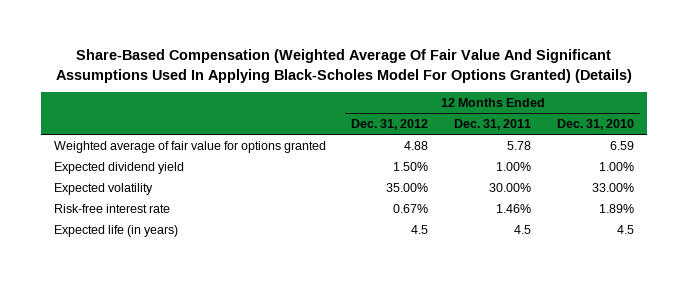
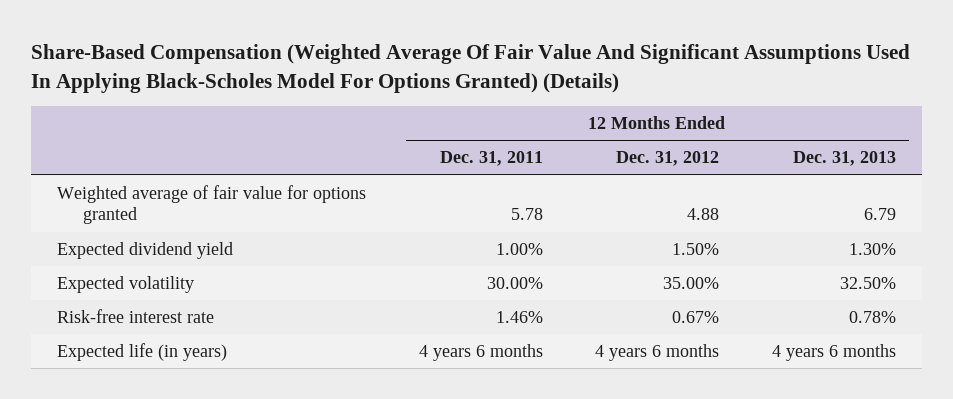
- | 12 Months Ended Dec. 31, 2012 | 12 Months Ended Dec. 31, 2011 | 12 Months Ended Dec. 31, 2010
+ | 12 Months Ended Dec. 31, 2011 | 12 Months Ended Dec. 31, 2012 | 12 Months Ended Dec. 31, 2013
- Expected life (in years) | 4.5 | 4.5 | 4.5
+ Expected life (in years) | 4 years 6 months | 4 years 6 months | 4 years 6 months

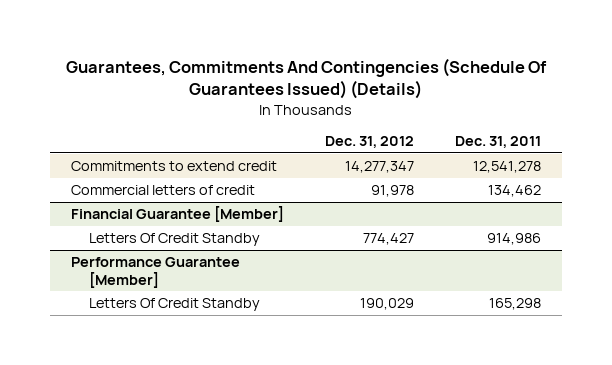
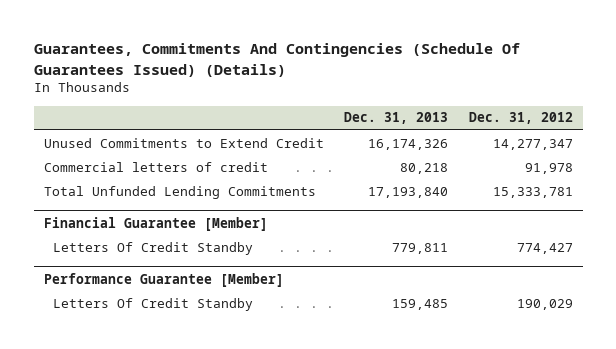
- | Dec. 31, 2012 | Dec. 31, 2011
+ | Dec. 31, 2013 | Dec. 31, 2012
- Commitments to extend credit | 14,277,347 | 12,541,278
+ Unused Commitments to Extend Credit | 16,174,326 | 14,277,347
+ Total Unfunded Lending Commitments | 17,193,840 | 15,333,781

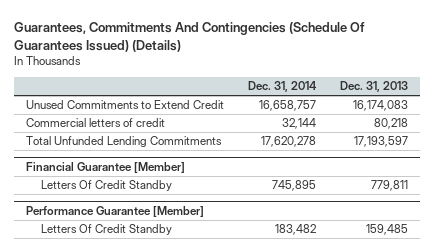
- | Dec. 31, 2013 | Dec. 31, 2012
+ | Dec. 31, 2014 | Dec. 31, 2013
- Unused Commitments to Extend Credit | 16,174,326 | 14,277,347
+ Unused Commitments to Extend Credit | 16,658,757 | 16,174,083
- Total Unfunded Lending Commitments | 17,193,840 | 15,333,781
+ Total Unfunded Lending Commitments | 17,620,278 | 17,193,597

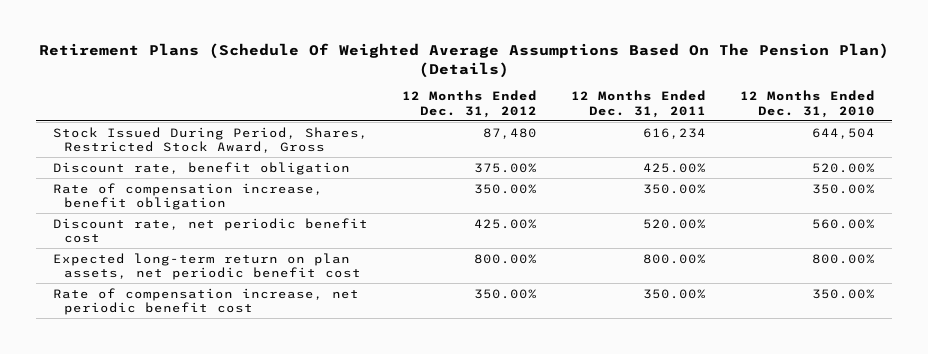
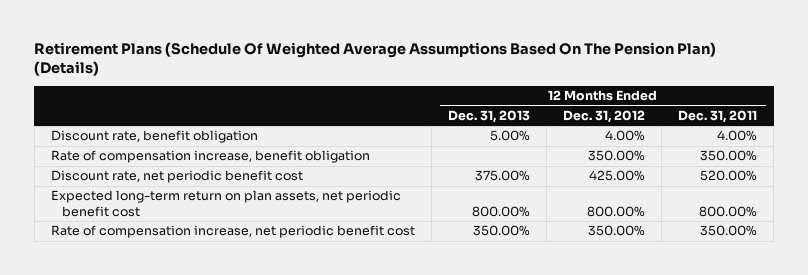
- | 12 Months Ended Dec. 31, 2012 | 12 Months Ended Dec. 31, 2011 | 12 Months Ended Dec. 31, 2010
+ | 12 Months Ended Dec. 31, 2013 | 12 Months Ended Dec. 31, 2012 | 12 Months Ended Dec. 31, 2011
- Stock Issued During Period, Shares, Restricted Stock Award, Gross | 87,480 | 616,234 | 644,504
- Discount rate, benefit obligation | 375.00% | 425.00% | 520.00%
+ Discount rate, benefit obligation | 5.00% | 4.00% | 4.00%

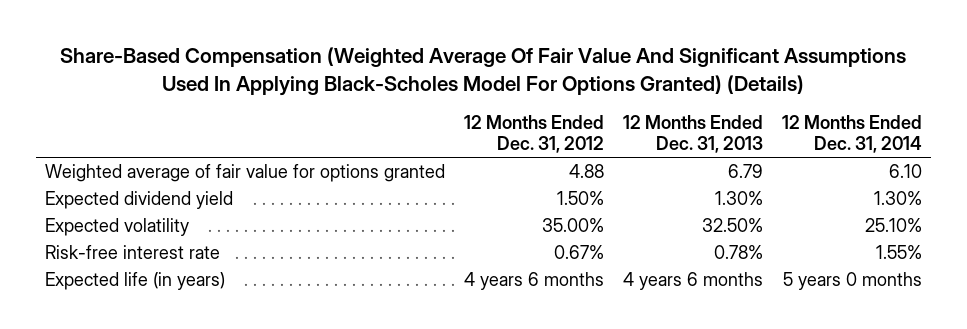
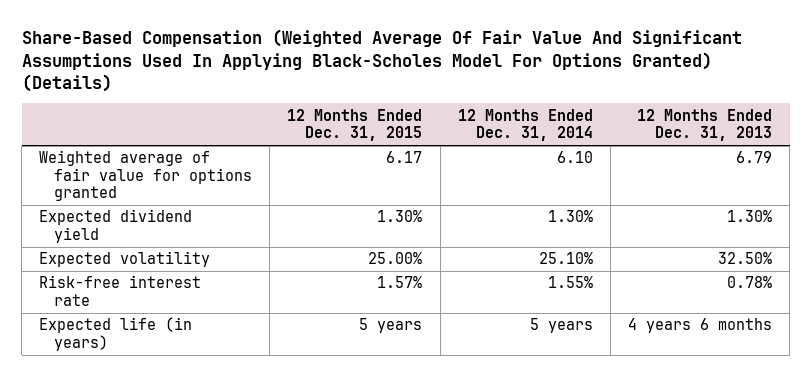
- | 12 Months Ended Dec. 31, 2012 | 12 Months Ended Dec. 31, 2013 | 12 Months Ended Dec. 31, 2014
+ | 12 Months Ended Dec. 31, 2015 | 12 Months Ended Dec. 31, 2014 | 12 Months Ended Dec. 31, 2013
- Expected life (in years) | 4 years 6 months | 4 years 6 months | 5 years 0 months
+ Expected life (in years) | 5 years | 5 years | 4 years 6 months

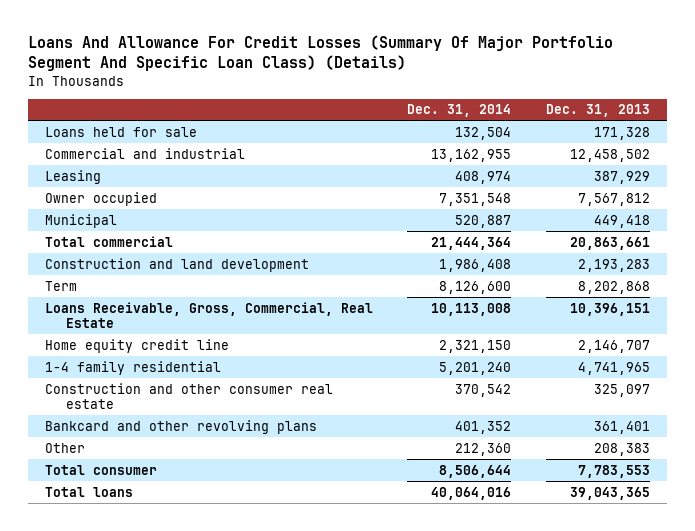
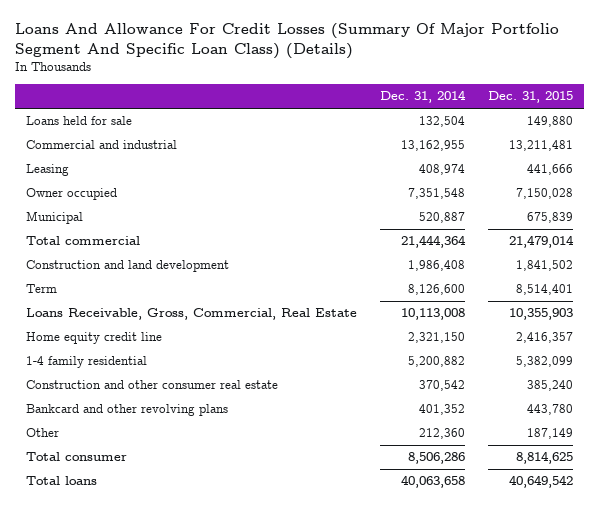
- | Dec. 31, 2014 | Dec. 31, 2013
+ | Dec. 31, 2014 | Dec. 31, 2015
- 1-4 family residential | 5,201,240 | 4,741,965
+ 1-4 family residential | 5,200,882 | 5,382,099
- Total consumer | 8,506,644 | 7,783,553
- Total loans | 40,064,016 | 39,043,365
+ Total consumer | 8,506,286 | 8,814,625
+ Total loans | 40,063,658 | 40,649,542

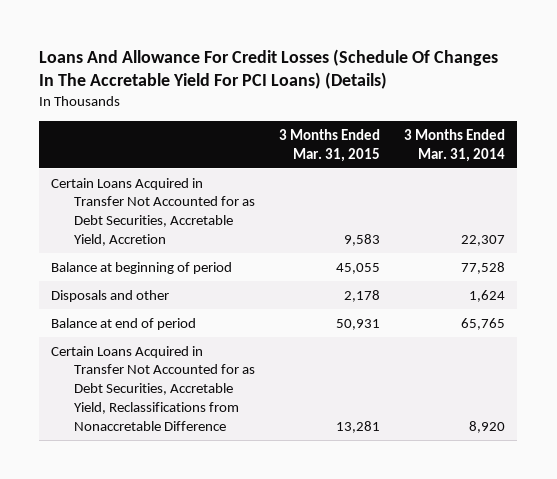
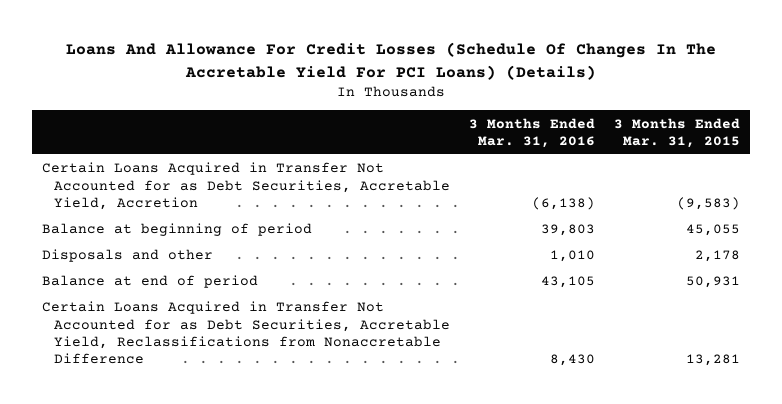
- | 3 Months Ended Mar. 31, 2015 | 3 Months Ended Mar. 31, 2014
+ | 3 Months Ended Mar. 31, 2016 | 3 Months Ended Mar. 31, 2015
- Certain Loans Acquired in Transfer Not Accounted for as Debt Securities, Accretable Yield, Accretion | 9,583 | 22,307
+ Certain Loans Acquired in Transfer Not Accounted for as Debt Securities, Accretable Yield, Accretion | (6,138) | (9,583)

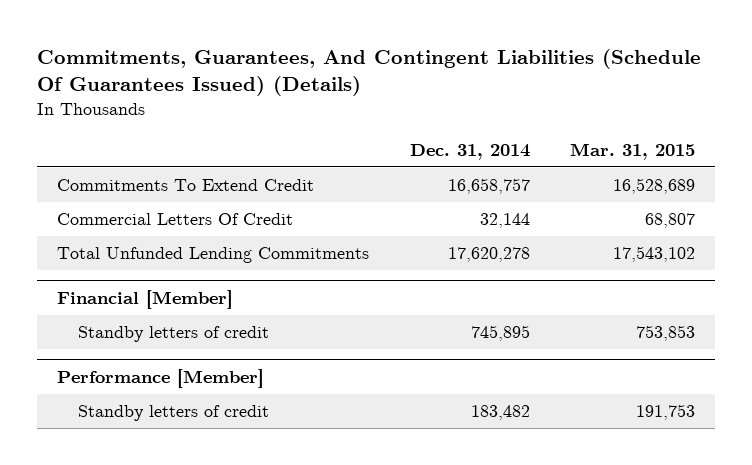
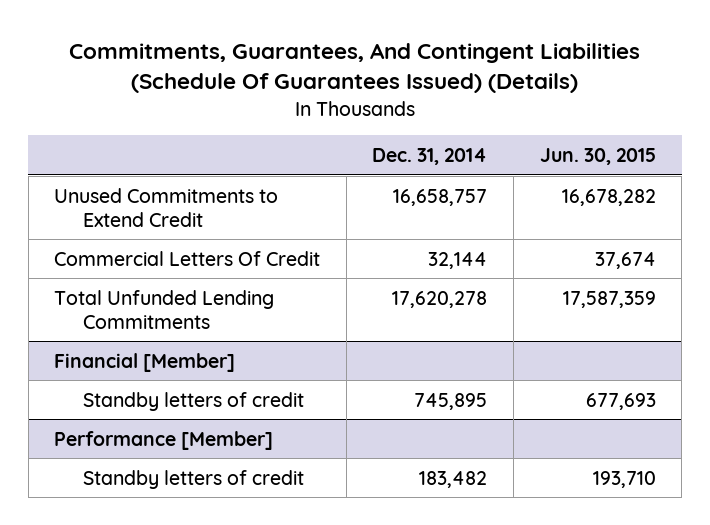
- | Dec. 31, 2014 | Mar. 31, 2015
+ | Dec. 31, 2014 | Jun. 30, 2015
- Commitments To Extend Credit | 16,658,757 | 16,528,689
+ Unused Commitments to Extend Credit | 16,658,757 | 16,678,282

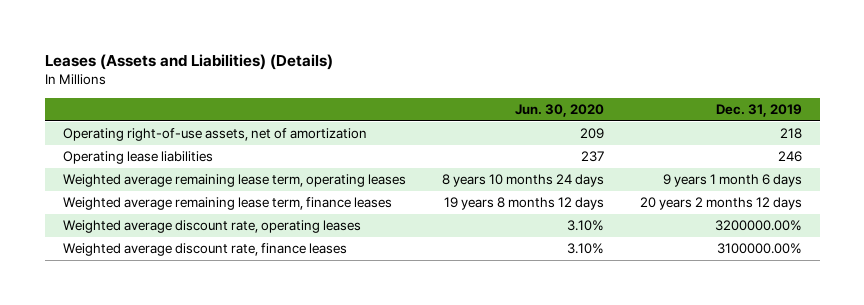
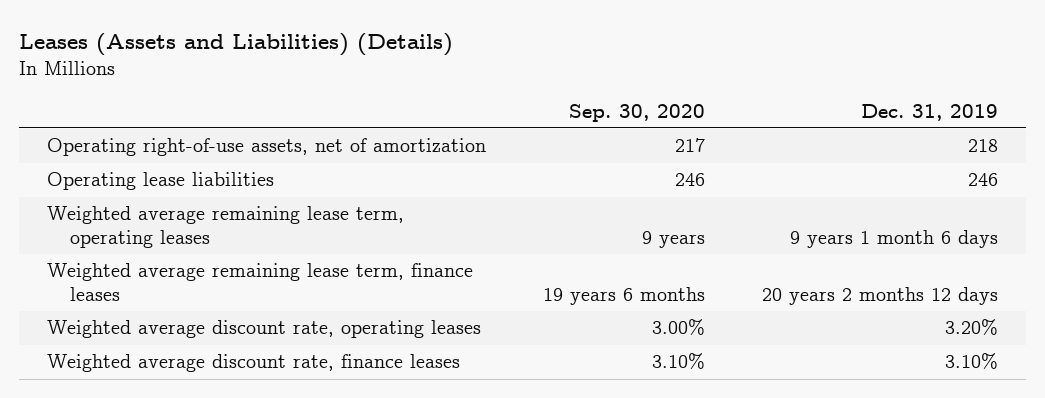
- | Jun. 30, 2020 | Dec. 31, 2019
+ | Sep. 30, 2020 | Dec. 31, 2019
- Weighted average discount rate, operating leases | 3.10% | 3200000.00%
- Weighted average discount rate, finance leases | 3.10% | 3100000.00%
+ Weighted average discount rate, operating leases | 3.00% | 3.20%
+ Weighted average discount rate, finance leases | 3.10% | 3.10%

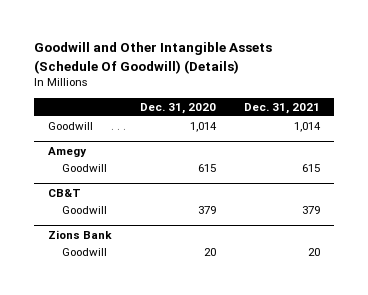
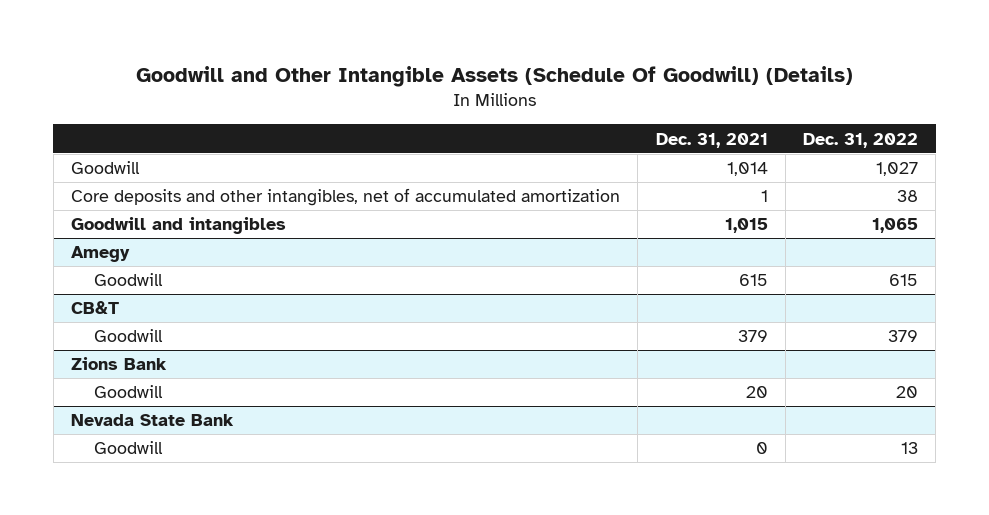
- | Dec. 31, 2020 | Dec. 31, 2021
+ | Dec. 31, 2021 | Dec. 31, 2022
+ Core deposits and other intangibles, net of accumulated amortization | 1 | 38
+ Goodwill and intangibles | 1,015 | 1,065
+ Nevada State Bank
+ Goodwill | 0 | 13

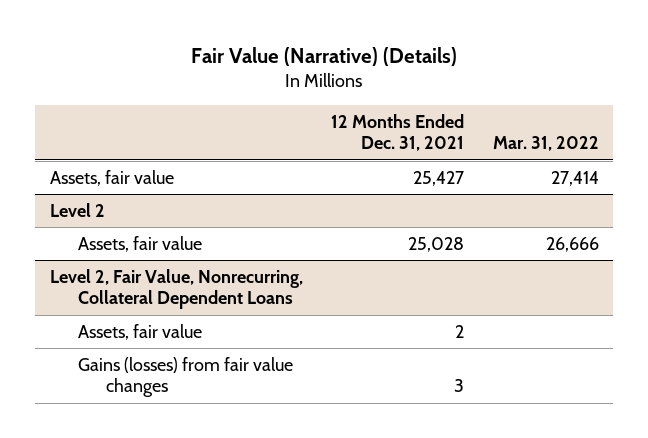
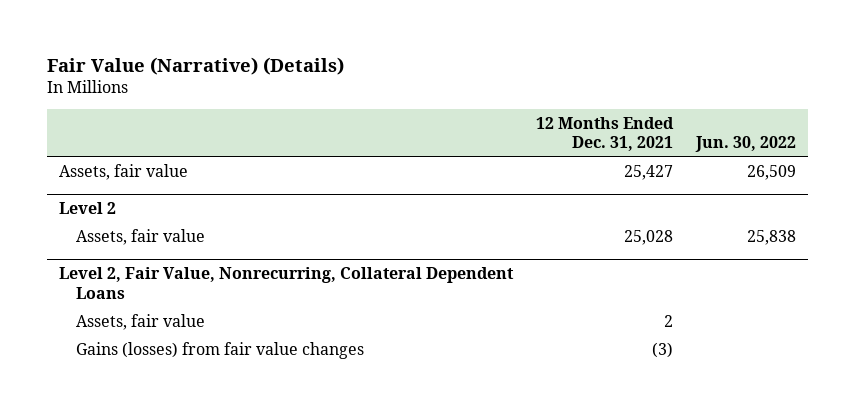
- | 12 Months Ended Dec. 31, 2021 | Mar. 31, 2022
+ | 12 Months Ended Dec. 31, 2021 | Jun. 30, 2022
@ Level 2, Fair Value, Nonrecurring, Collateral Dependent Loans
- Gains (losses) from fair value changes | 3 |
+ Gains (losses) from fair value changes | (3) |

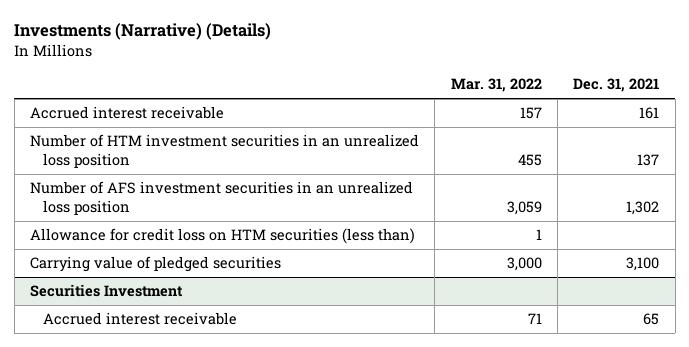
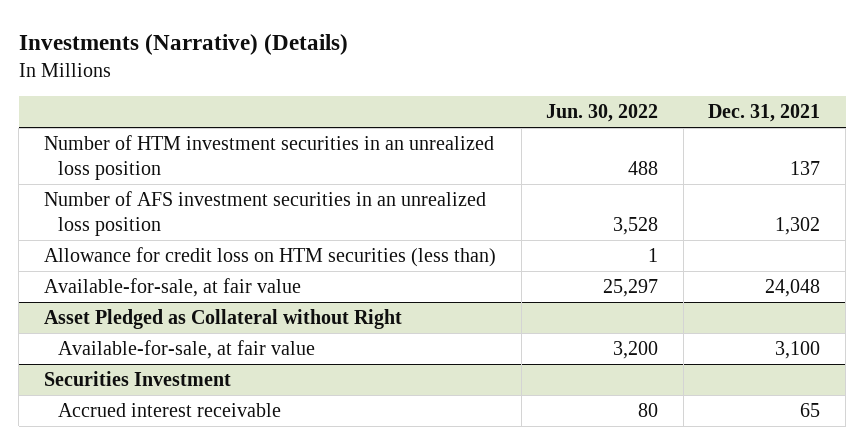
- | Mar. 31, 2022 | Dec. 31, 2021
+ | Jun. 30, 2022 | Dec. 31, 2021
- Accrued interest receivable | 157 | 161
- Carrying value of pledged securities | 3,000 | 3,100
+ Available-for-sale, at fair value | 25,297 | 24,048
+ Asset Pledged as Collateral without Right
+ Available-for-sale, at fair value | 3,200 | 3,100

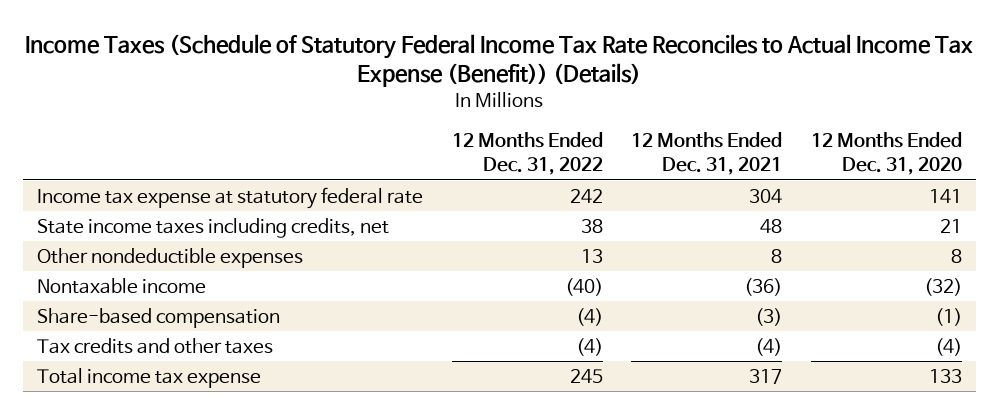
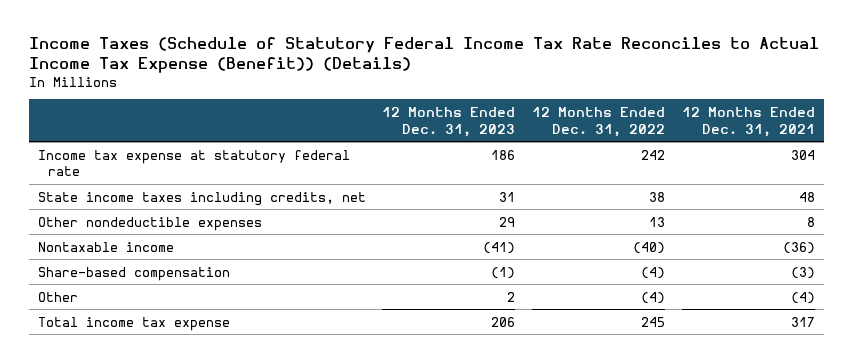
- | 12 Months Ended Dec. 31, 2022 | 12 Months Ended Dec. 31, 2021 | 12 Months Ended Dec. 31, 2020
+ | 12 Months Ended Dec. 31, 2023 | 12 Months Ended Dec. 31, 2022 | 12 Months Ended Dec. 31, 2021
- Tax credits and other taxes | (4) | (4) | (4)
+ Other | 2 | (4) | (4)

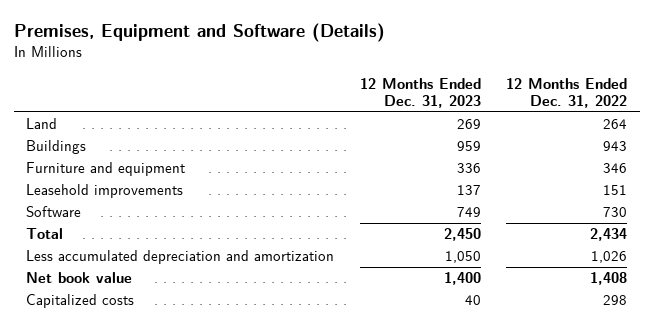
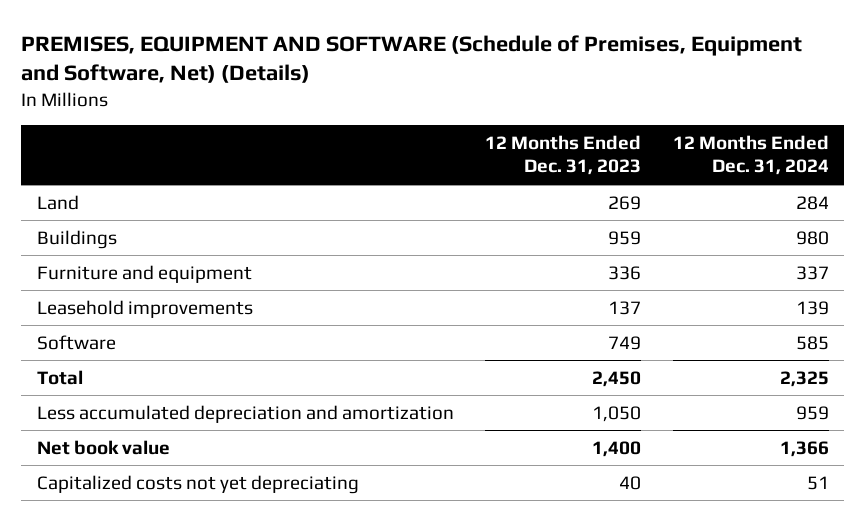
- Premises, Equipment and Software (Details)
+ PREMISES, EQUIPMENT AND SOFTWARE (Schedule of Premises, Equipment and Software, Net) (Details)
- | 12 Months Ended Dec. 31, 2023 | 12 Months Ended Dec. 31, 2022
+ | 12 Months Ended Dec. 31, 2023 | 12 Months Ended Dec. 31, 2024
- Capitalized costs | 40 | 298
+ Capitalized costs not yet depreciating | 40 | 51

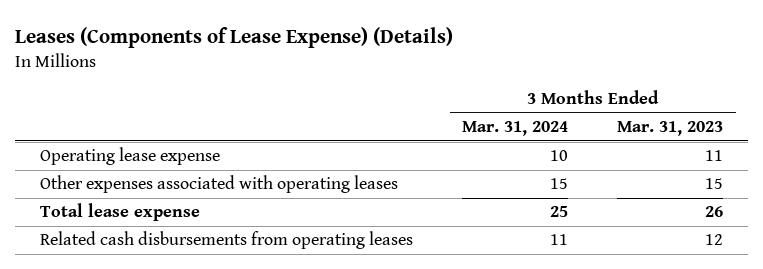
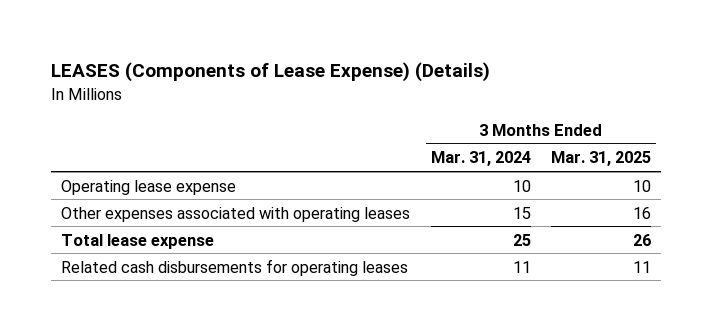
- Leases (Components of Lease Expense) (Details)
+ LEASES (Components of Lease Expense) (Details)
- | 3 Months Ended Mar. 31, 2024 | 3 Months Ended Mar. 31, 2023
+ | 3 Months Ended Mar. 31, 2024 | 3 Months Ended Mar. 31, 2025
- Related cash disbursements from operating leases | 11 | 12
+ Related cash disbursements for operating leases | 11 | 11

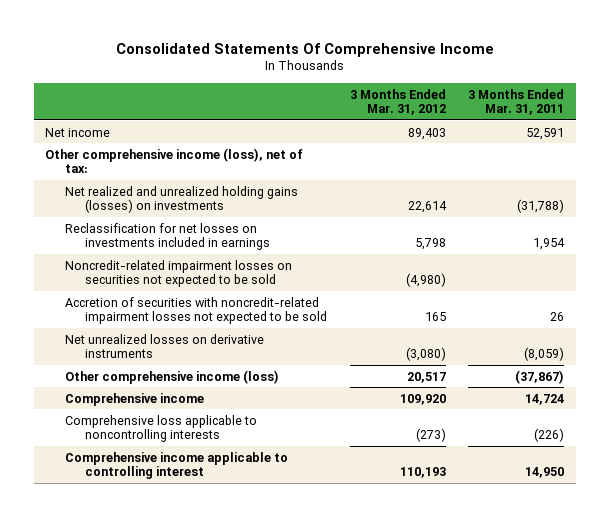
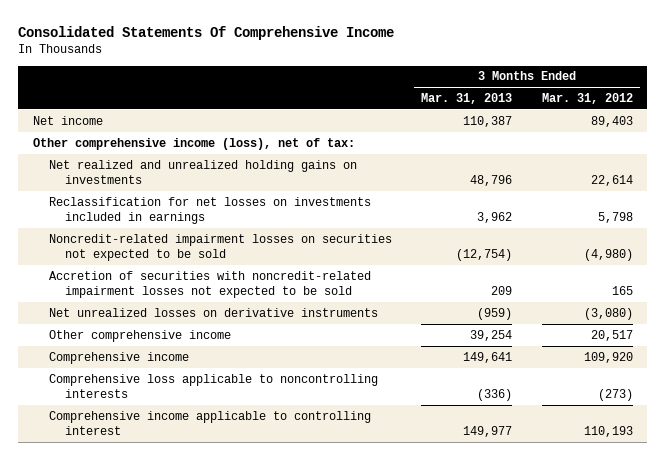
- | 3 Months Ended Mar. 31, 2012 | 3 Months Ended Mar. 31, 2011
+ | 3 Months Ended Mar. 31, 2013 | 3 Months Ended Mar. 31, 2012
- Net realized and unrealized holding gains (losses) on investments | 22,614 | (31,788)
+ Net realized and unrealized holding gains on investments | 48,796 | 22,614
- Other comprehensive income (loss) | 20,517 | (37,867)
+ Other comprehensive income | 39,254 | 20,517

